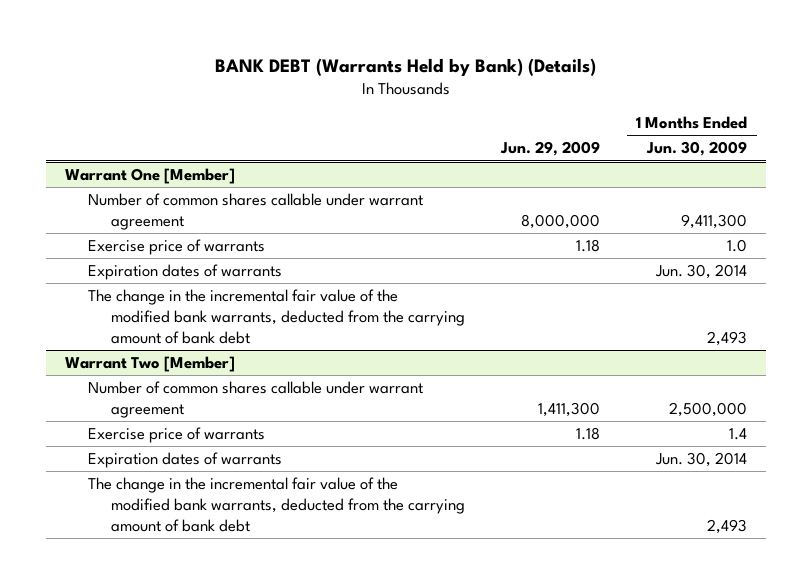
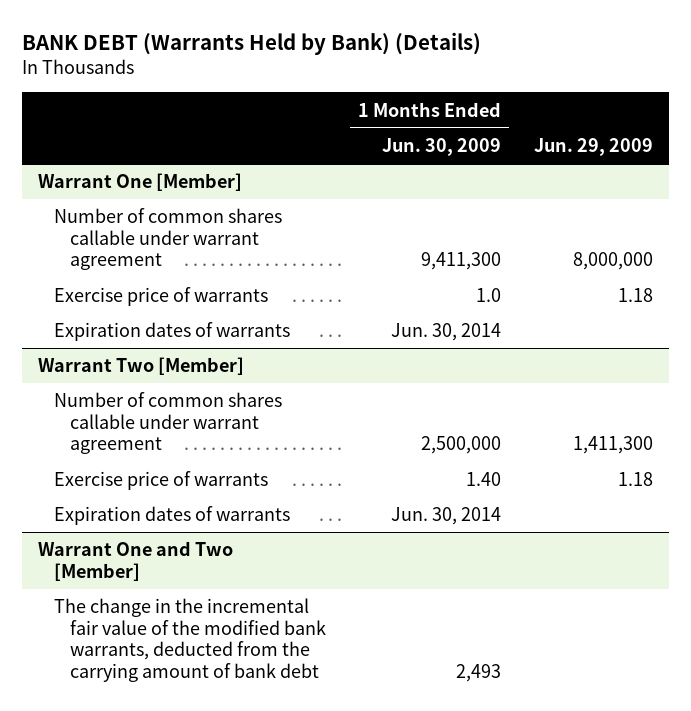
- | Jun. 29, 2009 | 1 Months Ended Jun. 30, 2009
+ | 1 Months Ended Jun. 30, 2009 | Jun. 29, 2009
@ Warrant One [Member]
- The change in the incremental fair value of the modified bank warrants, deducted from the carrying amount of bank debt | | 2,493
@ Warrant Two [Member]
- Exercise price of warrants | 1.18 | 1.4
+ Exercise price of warrants | 1.40 | 1.18
+ Warrant One and Two [Member]

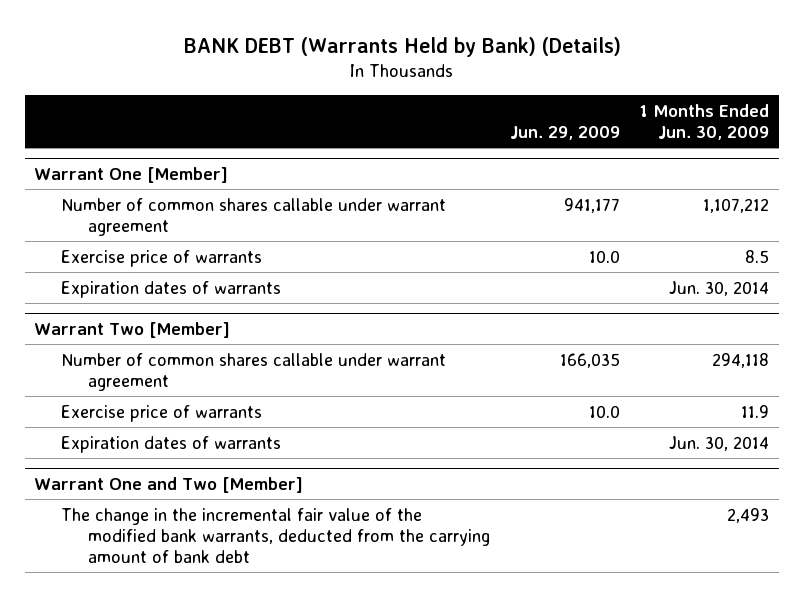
- | 1 Months Ended Jun. 30, 2009 | Jun. 29, 2009
+ | Jun. 29, 2009 | 1 Months Ended Jun. 30, 2009
@ Warrant One [Member]
- Number of common shares callable under warrant agreement | 9,411,300 | 8,000,000
- Exercise price of warrants | 1.0 | 1.18
+ Number of common shares callable under warrant agreement | 941,177 | 1,107,212
+ Exercise price of warrants | 10.0 | 8.5
@ Warrant Two [Member]
- Number of common shares callable under warrant agreement | 2,500,000 | 1,411,300
- Exercise price of warrants | 1.40 | 1.18
+ Number of common shares callable under warrant agreement | 166,035 | 294,118
+ Exercise price of warrants | 10.0 | 11.9

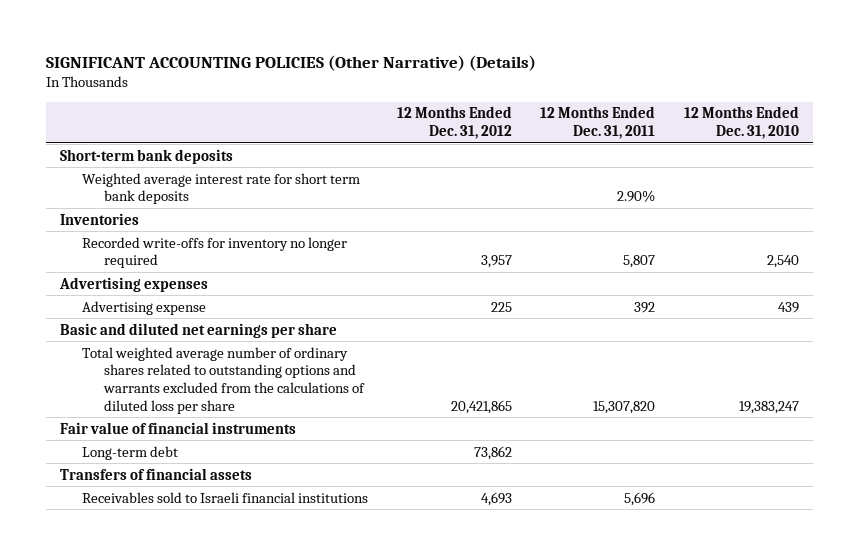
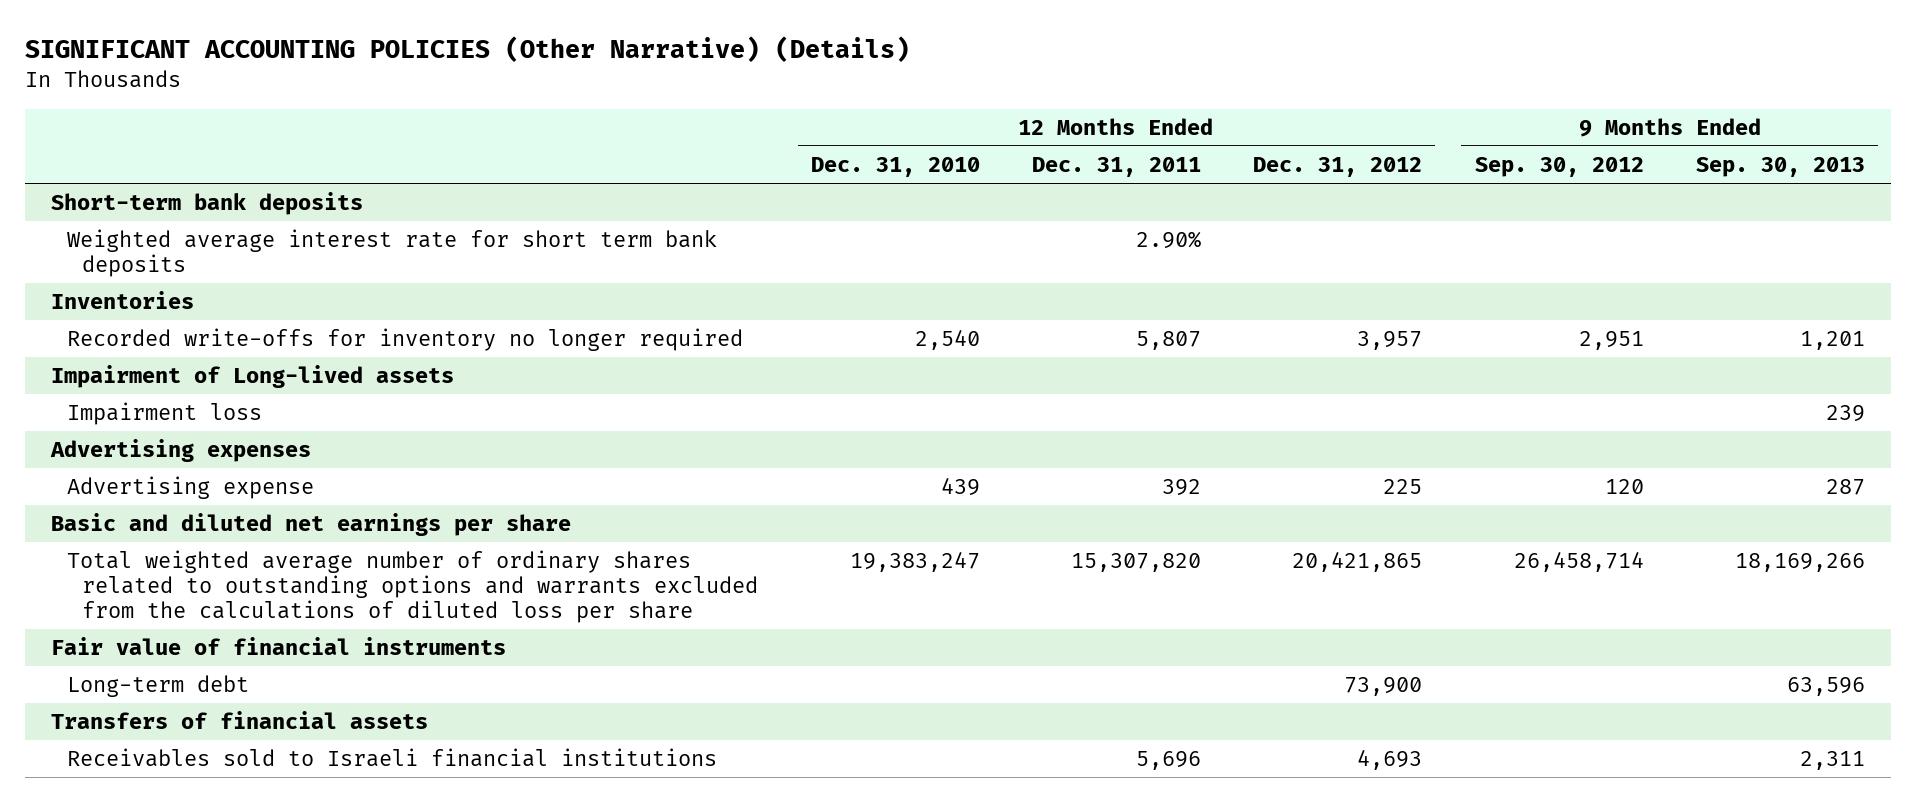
- | 12 Months Ended Dec. 31, 2012 | 12 Months Ended Dec. 31, 2011 | 12 Months Ended Dec. 31, 2010
+ | 12 Months Ended Dec. 31, 2010 | 12 Months Ended Dec. 31, 2011 | 12 Months Ended Dec. 31, 2012 | 9 Months Ended Sep. 30, 2012 | 9 Months Ended Sep. 30, 2013
+ Impairment of Long-lived assets
+ Impairment loss | | | | | 239
- Long-term debt | 73,862 | |
+ Long-term debt | | | 73,900 | | 63,596

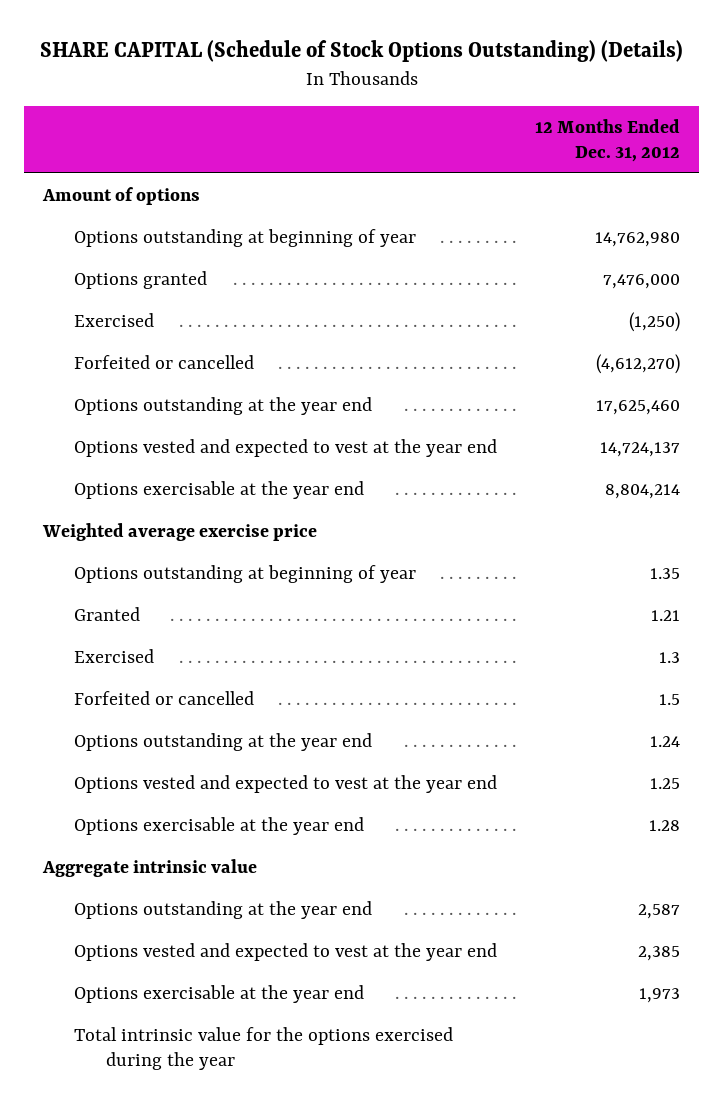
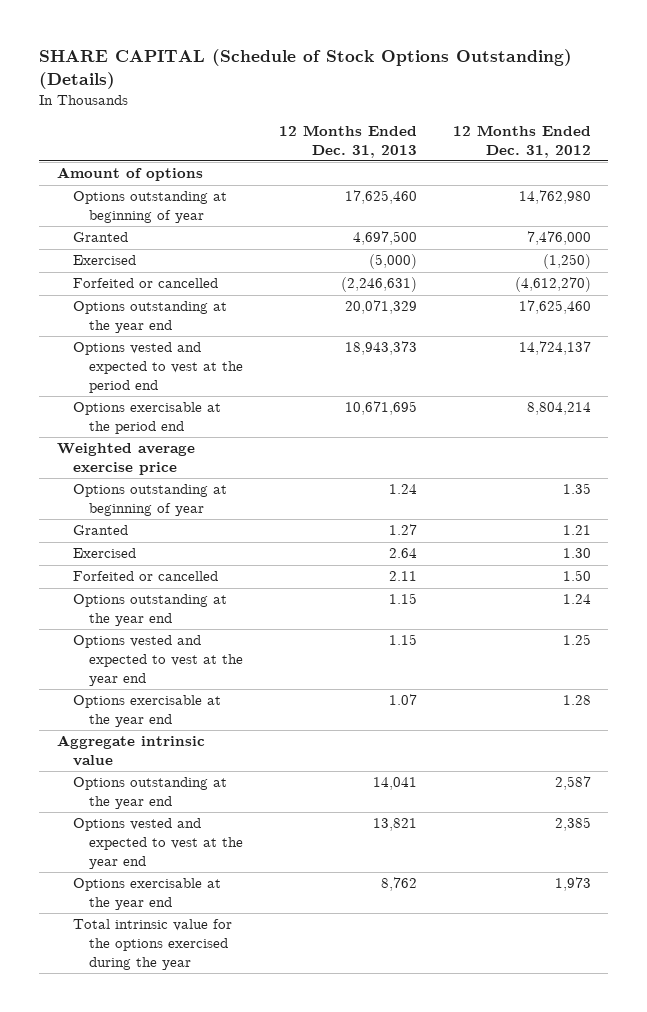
- | 12 Months Ended Dec. 31, 2012
+ | 12 Months Ended Dec. 31, 2013 | 12 Months Ended Dec. 31, 2012
- Options granted | 7,476,000
+ Granted | 4,697,500 | 7,476,000
- Options vested and expected to vest at the year end | 14,724,137
- Options exercisable at the year end | 8,804,214
+ Options vested and expected to vest at the period end | 18,943,373 | 14,724,137
+ Options exercisable at the period end | 10,671,695 | 8,804,214
- Exercised | 1.3
- Forfeited or cancelled | 1.5
+ Exercised | 2.64 | 1.30
+ Forfeited or cancelled | 2.11 | 1.50

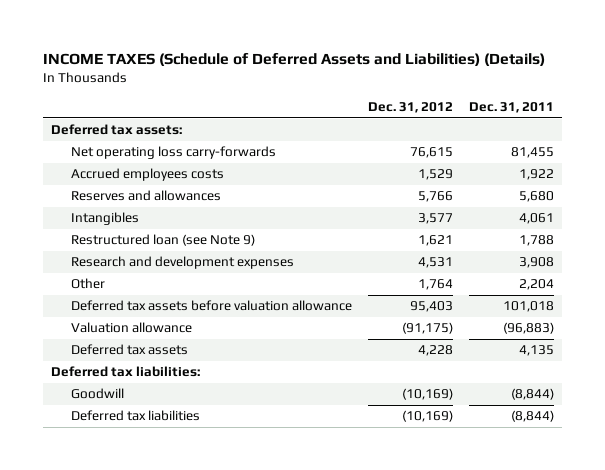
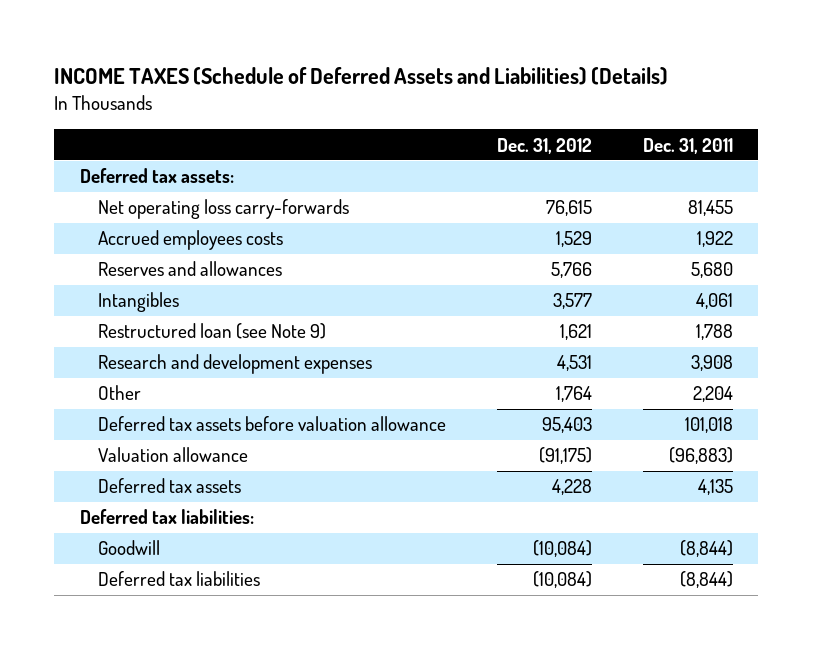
- Goodwill | (10,169) | (8,844)
- Deferred tax liabilities | (10,169) | (8,844)
+ Goodwill | (10,084) | (8,844)
+ Deferred tax liabilities | (10,084) | (8,844)

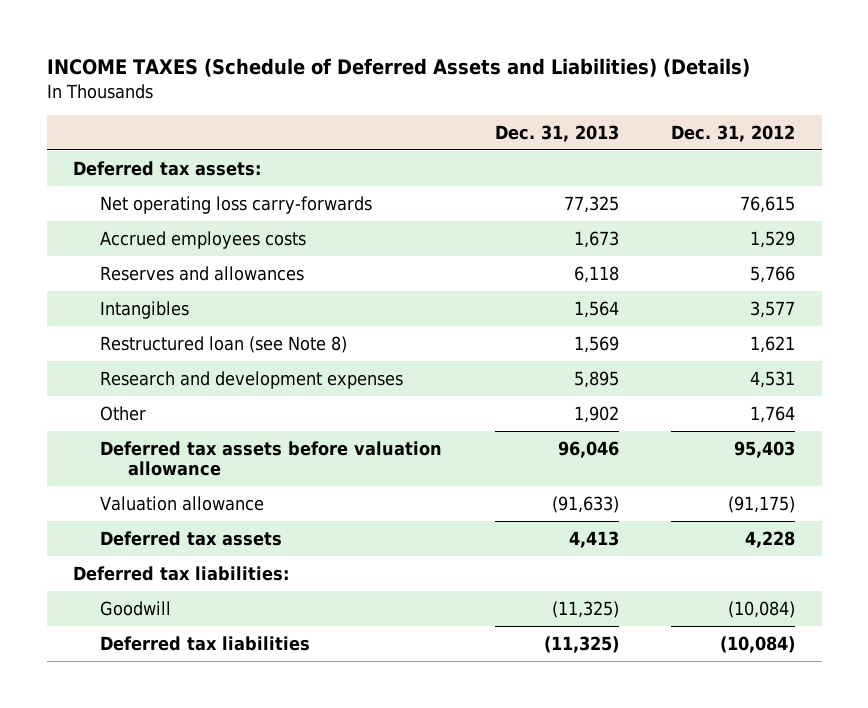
- | Dec. 31, 2012 | Dec. 31, 2011
+ | Dec. 31, 2013 | Dec. 31, 2012
- Restructured loan (see Note 9) | 1,621 | 1,788
+ Restructured loan (see Note 8) | 1,569 | 1,621

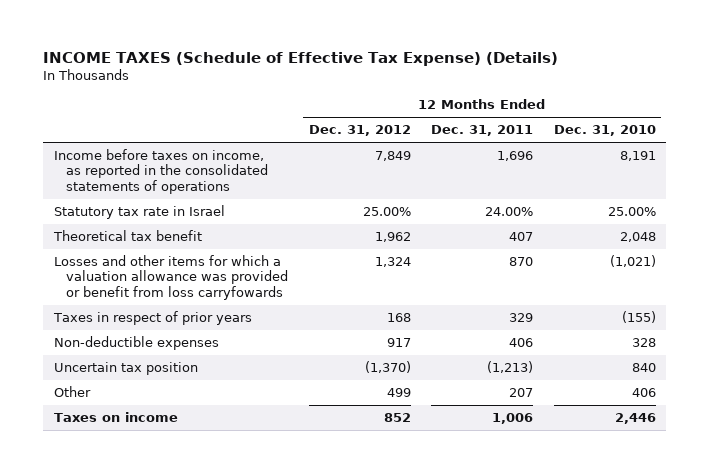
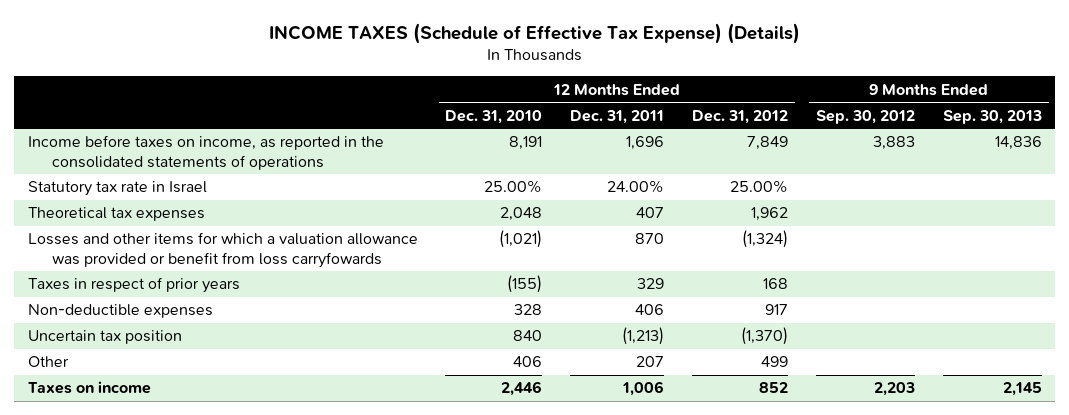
- | 12 Months Ended Dec. 31, 2012 | 12 Months Ended Dec. 31, 2011 | 12 Months Ended Dec. 31, 2010
+ | 12 Months Ended Dec. 31, 2010 | 12 Months Ended Dec. 31, 2011 | 12 Months Ended Dec. 31, 2012 | 9 Months Ended Sep. 30, 2012 | 9 Months Ended Sep. 30, 2013
- Theoretical tax benefit | 1,962 | 407 | 2,048
- Losses and other items for which a valuation allowance was provided or benefit from loss carryfowards | 1,324 | 870 | (1,021)
+ Theoretical tax expenses | 2,048 | 407 | 1,962 | |
+ Losses and other items for which a valuation allowance was provided or benefit from loss carryfowards | (1,021) | 870 | (1,324) | |

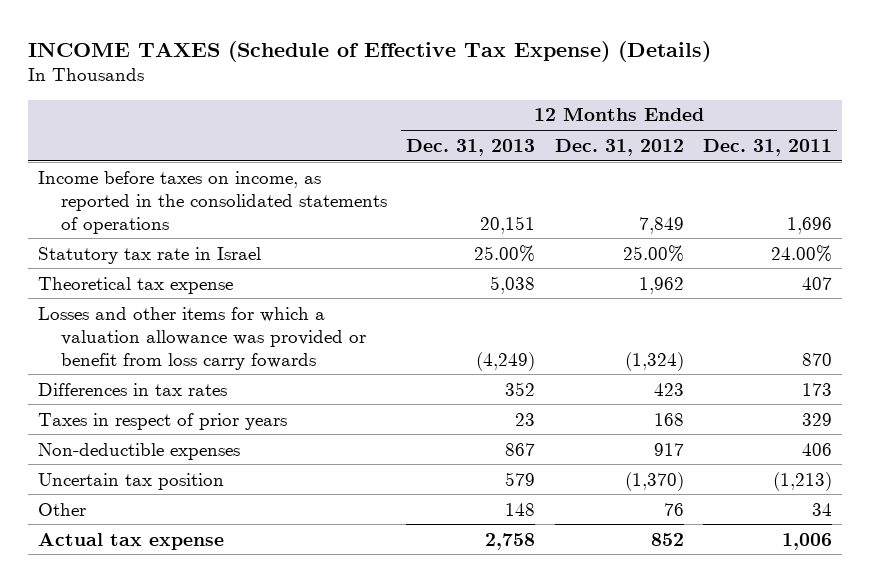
- | 12 Months Ended Dec. 31, 2010 | 12 Months Ended Dec. 31, 2011 | 12 Months Ended Dec. 31, 2012 | 9 Months Ended Sep. 30, 2012 | 9 Months Ended Sep. 30, 2013
+ | 12 Months Ended Dec. 31, 2013 | 12 Months Ended Dec. 31, 2012 | 12 Months Ended Dec. 31, 2011
- Theoretical tax expenses | 2,048 | 407 | 1,962 | |
- Losses and other items for which a valuation allowance was provided or benefit from loss carryfowards | (1,021) | 870 | (1,324) | |
+ Theoretical tax expense | 5,038 | 1,962 | 407
+ Losses and other items for which a valuation allowance was provided or benefit from loss carry fowards | (4,249) | (1,324) | 870
+ Differences in tax rates | 352 | 423 | 173
- Other | 406 | 207 | 499 | |
- Taxes on income | 2,446 | 1,006 | 852 | 2,203 | 2,145
+ Other | 148 | 76 | 34
+ Actual tax expense | 2,758 | 852 | 1,006

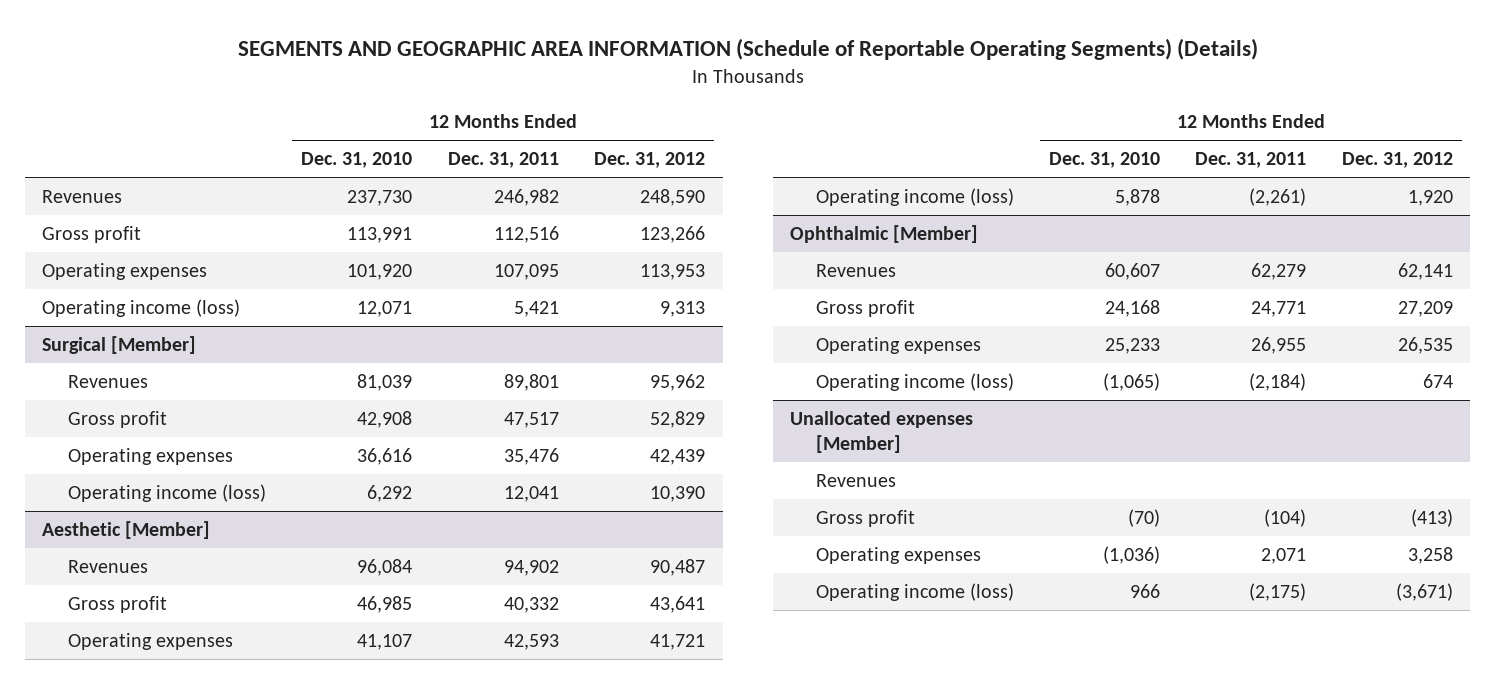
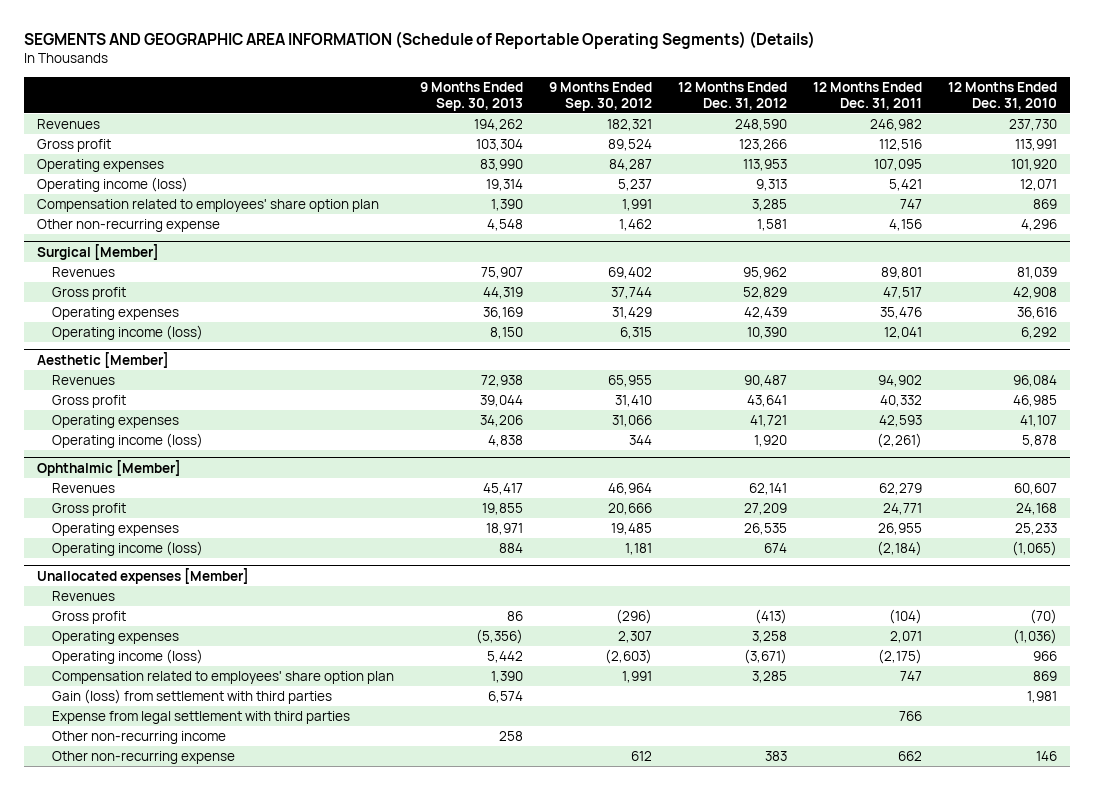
- | 12 Months Ended Dec. 31, 2010 | 12 Months Ended Dec. 31, 2011 | 12 Months Ended Dec. 31, 2012
+ | 9 Months Ended Sep. 30, 2013 | 9 Months Ended Sep. 30, 2012 | 12 Months Ended Dec. 31, 2012 | 12 Months Ended Dec. 31, 2011 | 12 Months Ended Dec. 31, 2010
+ Compensation related to employees' share option plan | 1,390 | 1,991 | 3,285 | 747 | 869
+ Other non-recurring expense | 4,548 | 1,462 | 1,581 | 4,156 | 4,296
@ Unallocated expenses [Member]
+ Compensation related to employees' share option plan | 1,390 | 1,991 | 3,285 | 747 | 869
+ Gain (loss) from settlement with third parties | 6,574 | | | | 1,981
+ Expense from legal settlement with third parties | | | | 766 |
+ Other non-recurring income | 258 | | | |
+ Other non-recurring expense | | 612 | 383 | 662 | 146

